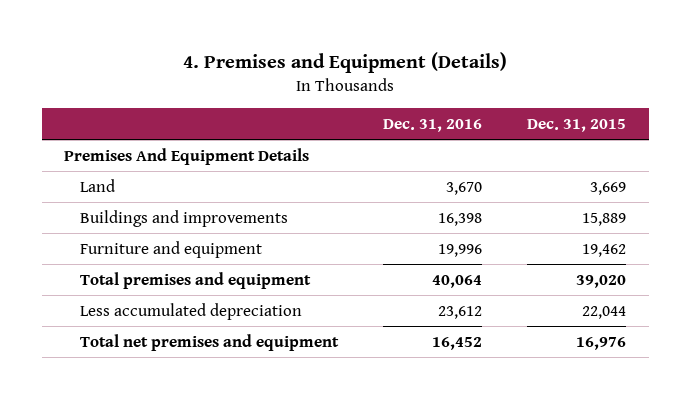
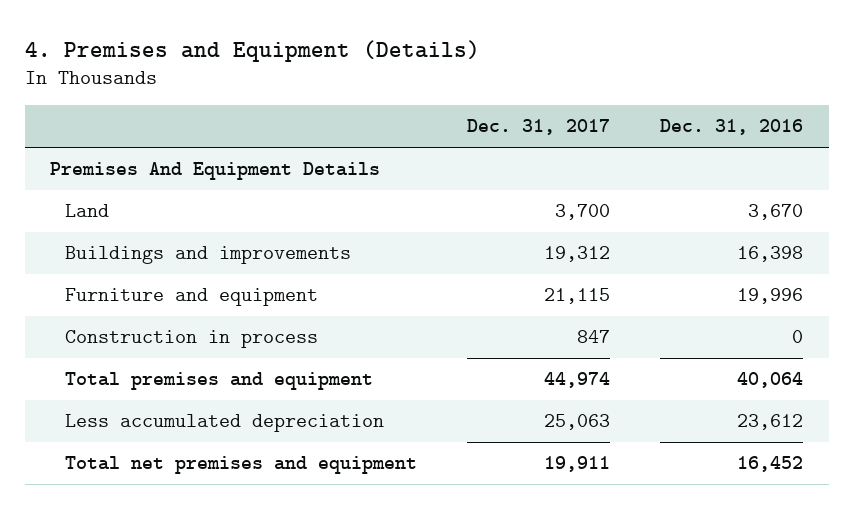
- | Dec. 31, 2016 | Dec. 31, 2015
+ | Dec. 31, 2017 | Dec. 31, 2016
+ Construction in process | 847 | 0

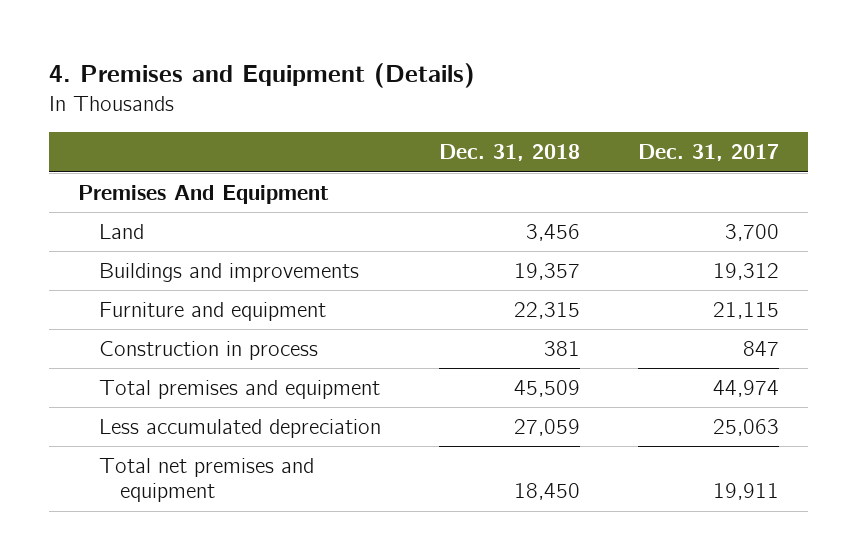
- | Dec. 31, 2017 | Dec. 31, 2016
+ | Dec. 31, 2018 | Dec. 31, 2017
- Premises And Equipment Details
+ Premises And Equipment

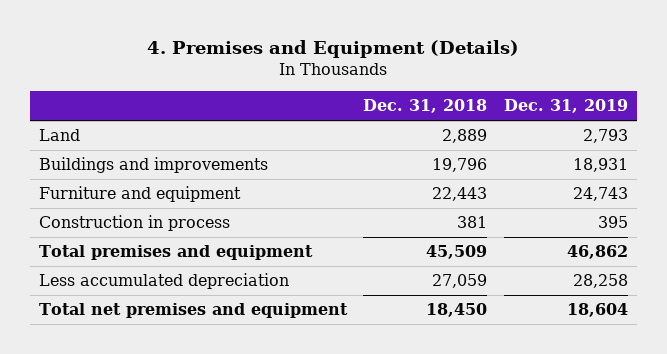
- | Dec. 31, 2018 | Dec. 31, 2017
+ | Dec. 31, 2018 | Dec. 31, 2019
- Premises And Equipment
- Land | 3,456 | 3,700
- Buildings and improvements | 19,357 | 19,312
- Furniture and equipment | 22,315 | 21,115
+ Land | 2,889 | 2,793
+ Buildings and improvements | 19,796 | 18,931
+ Furniture and equipment | 22,443 | 24,743

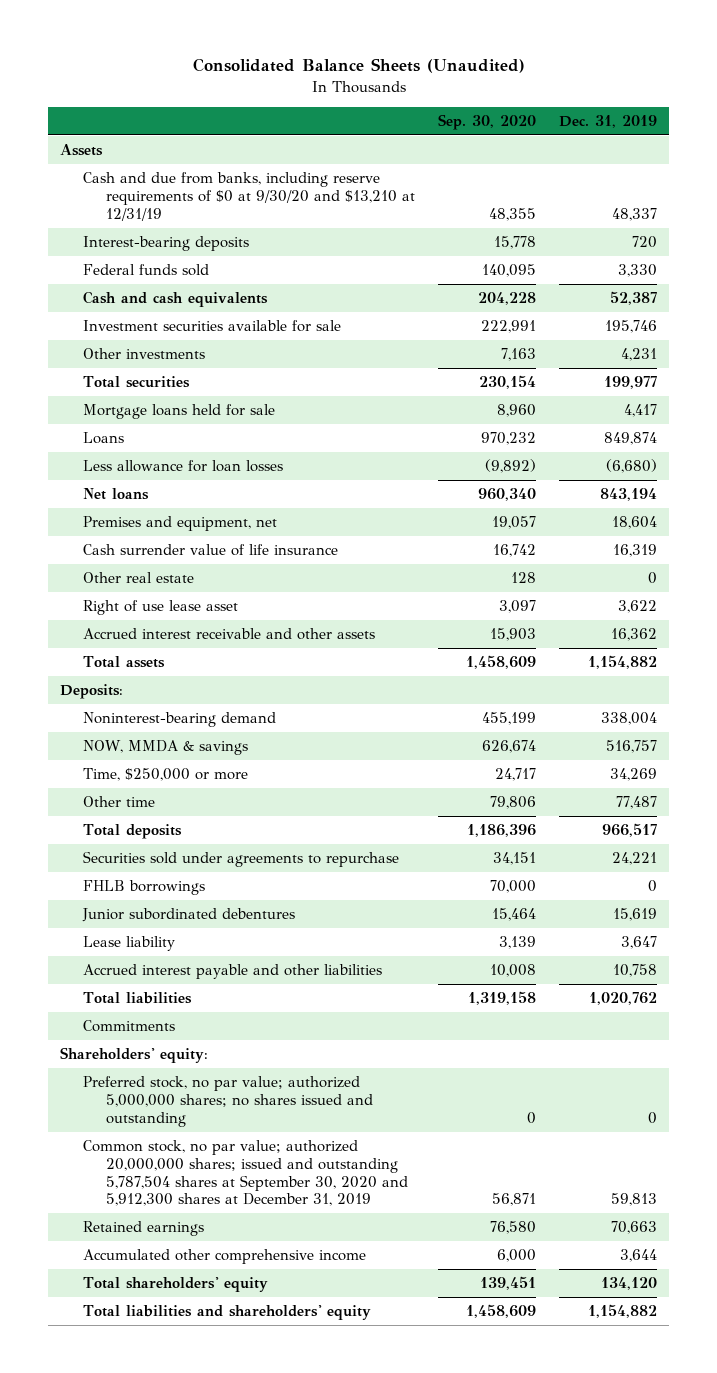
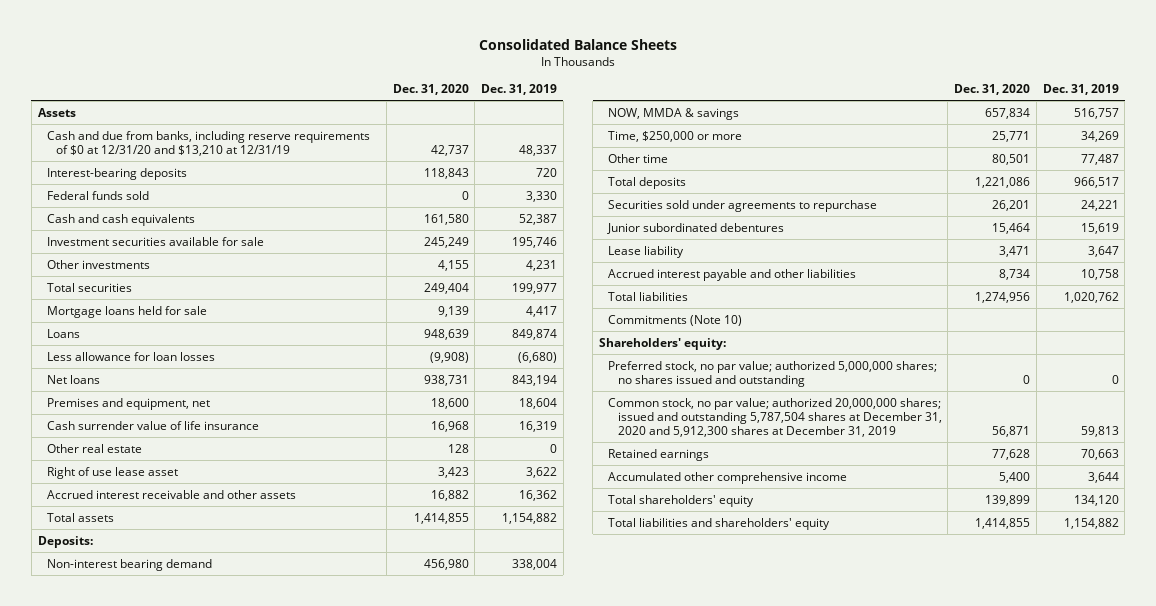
- Consolidated Balance Sheets (Unaudited)
+ Consolidated Balance Sheets
- | Sep. 30, 2020 | Dec. 31, 2019
+ | Dec. 31, 2020 | Dec. 31, 2019
- Cash and due from banks, including reserve requirements of $0 at 9/30/20 and $13,210 at 12/31/19 | 48,355 | 48,337
+ Cash and due from banks, including reserve requirements of $0 at 12/31/20 and $13,210 at 12/31/19 | 42,737 | 48,337
- Noninterest-bearing demand | 455,199 | 338,004
+ Non-interest bearing demand | 456,980 | 338,004
- FHLB borrowings | 70,000 | 0
- Commitments
+ Commitments (Note 10)
- Common stock, no par value; authorized 20,000,000 shares; issued and outstanding 5,787,504 shares at September 30, 2020 and 5,912,300 shares at December 31, 2019 | 56,871 | 59,813
+ Common stock, no par value; authorized 20,000,000 shares; issued and outstanding 5,787,504 shares at December 31, 2020 and 5,912,300 shares at December 31, 2019 | 56,871 | 59,813

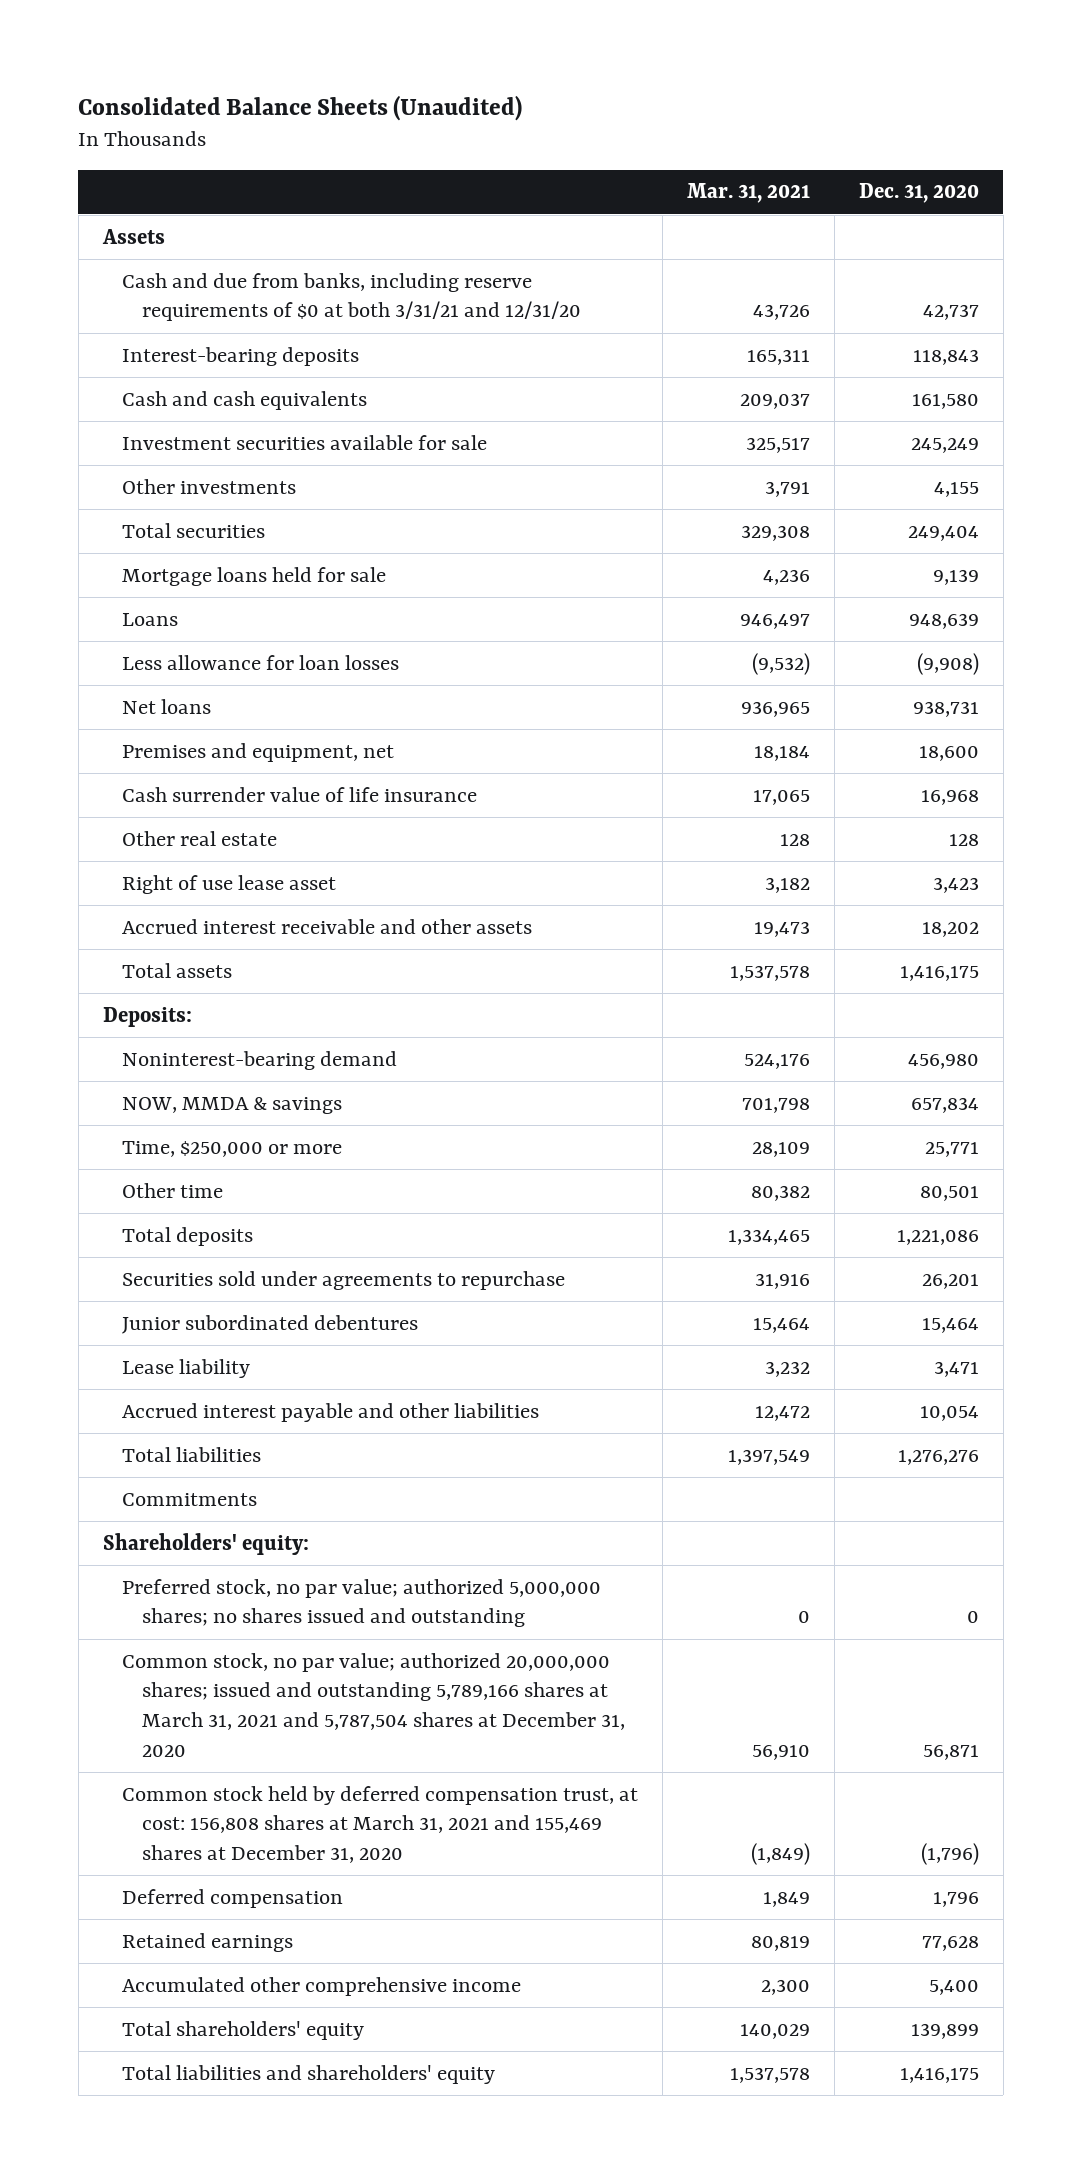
- Consolidated Balance Sheets
+ Consolidated Balance Sheets (Unaudited)
- | Dec. 31, 2020 | Dec. 31, 2019
+ | Mar. 31, 2021 | Dec. 31, 2020
- Cash and due from banks, including reserve requirements of $0 at 12/31/20 and $13,210 at 12/31/19 | 42,737 | 48,337
+ Cash and due from banks, including reserve requirements of $0 at both 3/31/21 and 12/31/20 | 43,726 | 42,737
- Federal funds sold | 0 | 3,330
- Accrued interest receivable and other assets | 16,882 | 16,362
- Total assets | 1,414,855 | 1,154,882
+ Accrued interest receivable and other assets | 19,473 | 18,202
+ Total assets | 1,537,578 | 1,416,175
- Non-interest bearing demand | 456,980 | 338,004
+ Noninterest-bearing demand | 524,176 | 456,980
- Accrued interest payable and other liabilities | 8,734 | 10,758
- Total liabilities | 1,274,956 | 1,020,762
- Commitments (Note 10)
+ Accrued interest payable and other liabilities | 12,472 | 10,054
+ Total liabilities | 1,397,549 | 1,276,276
+ Commitments
- Common stock, no par value; authorized 20,000,000 shares; issued and outstanding 5,787,504 shares at December 31, 2020 and 5,912,300 shares at December 31, 2019 | 56,871 | 59,813
+ Common stock, no par value; authorized 20,000,000 shares; issued and outstanding 5,789,166 shares at March 31, 2021 and 5,787,504 shares at December 31, 2020 | 56,910 | 56,871
+ Common stock held by deferred compensation trust, at cost: 156,808 shares at March 31, 2021 and 155,469 shares at December 31, 2020 | (1,849) | (1,796)
+ Deferred compensation | 1,849 | 1,796
- Total liabilities and shareholders' equity | 1,414,855 | 1,154,882
+ Total liabilities and shareholders' equity | 1,537,578 | 1,416,175

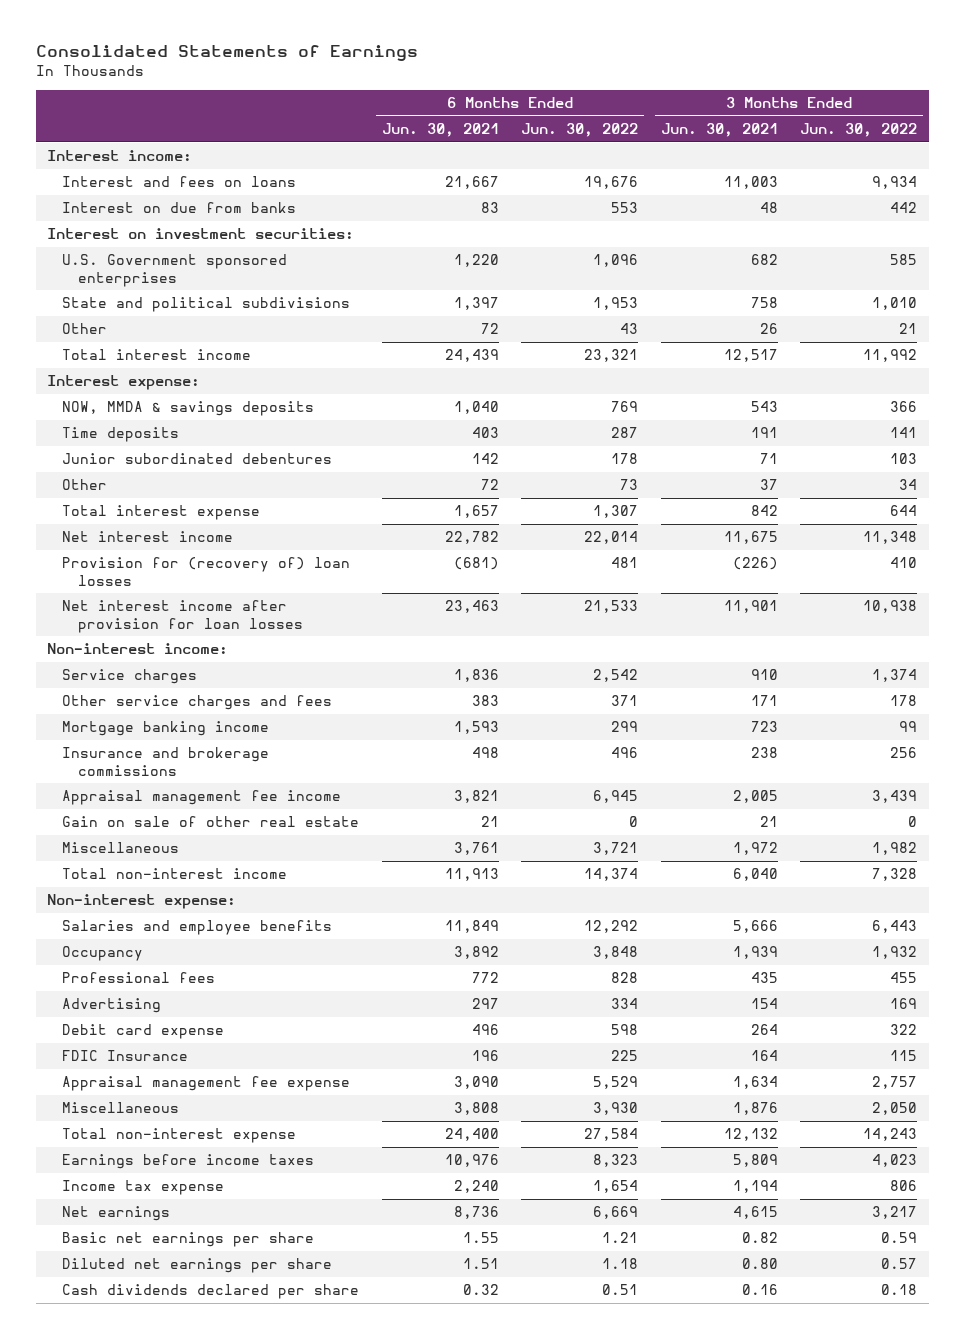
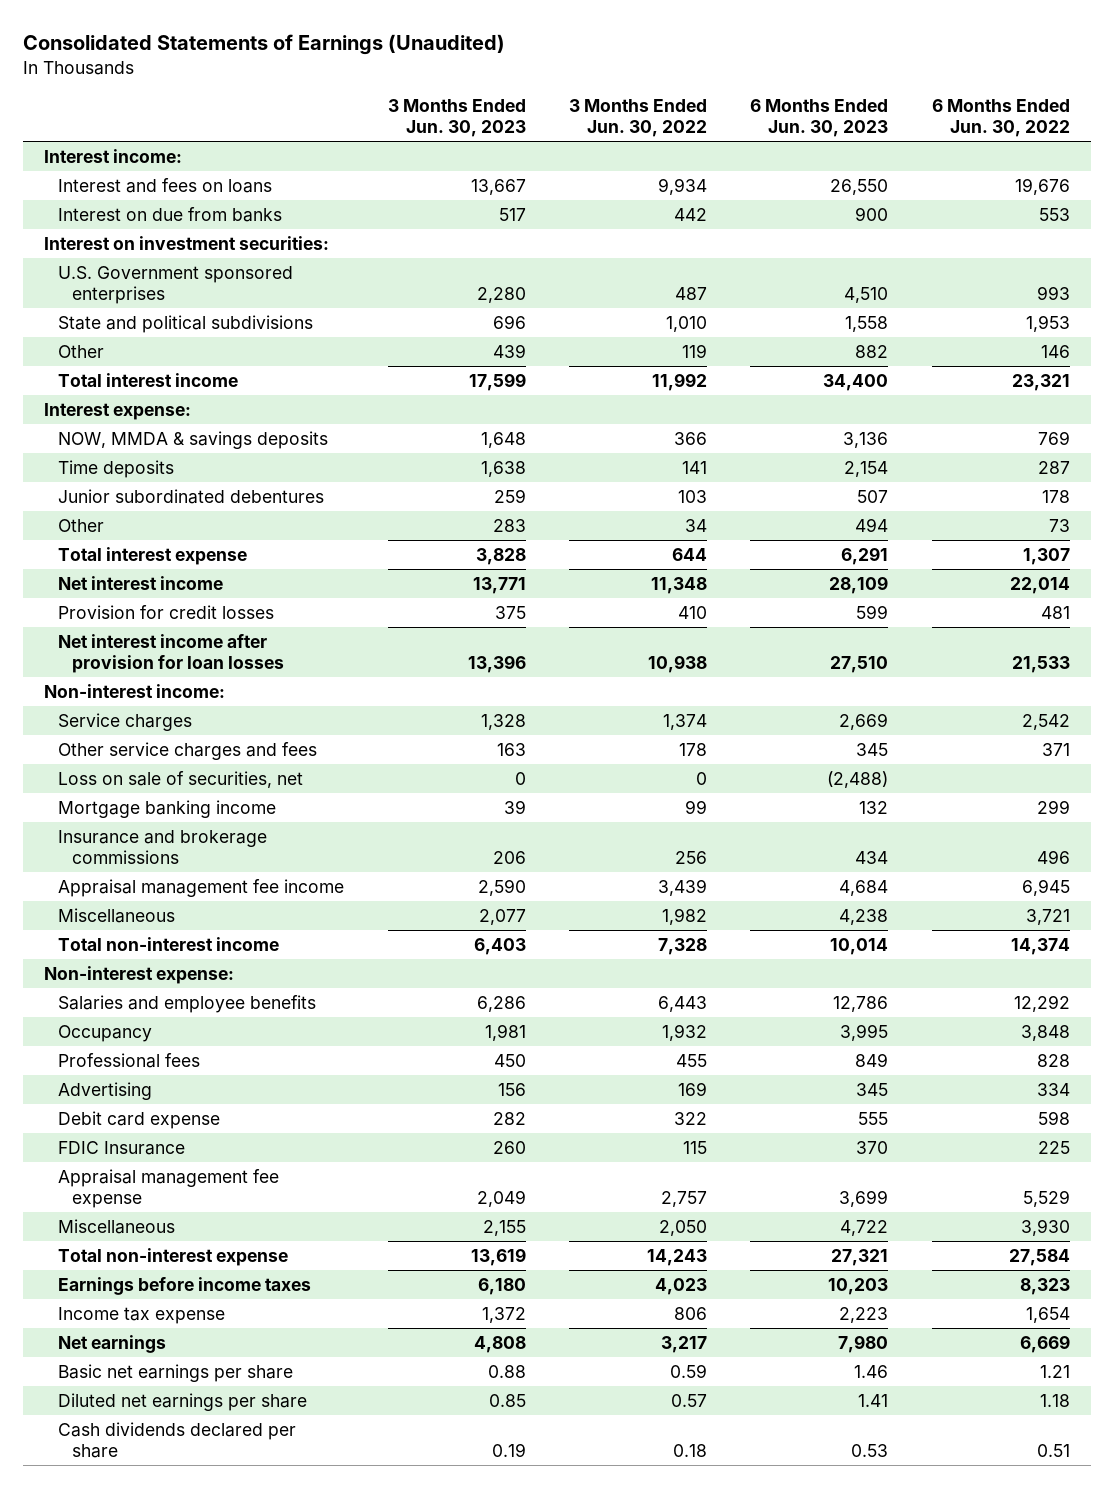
- Consolidated Statements of Earnings
+ Consolidated Statements of Earnings (Unaudited)
- | 6 Months Ended Jun. 30, 2021 | 6 Months Ended Jun. 30, 2022 | 3 Months Ended Jun. 30, 2021 | 3 Months Ended Jun. 30, 2022
+ | 3 Months Ended Jun. 30, 2023 | 3 Months Ended Jun. 30, 2022 | 6 Months Ended Jun. 30, 2023 | 6 Months Ended Jun. 30, 2022
- U.S. Government sponsored enterprises | 1,220 | 1,096 | 682 | 585
+ U.S. Government sponsored enterprises | 2,280 | 487 | 4,510 | 993
- Other | 72 | 43 | 26 | 21
+ Other | 439 | 119 | 882 | 146
- Provision for (recovery of) loan losses | (681) | 481 | (226) | 410
+ Provision for credit losses | 375 | 410 | 599 | 481
+ Loss on sale of securities, net | 0 | 0 | (2,488) |
- Gain on sale of other real estate | 21 | 0 | 21 | 0

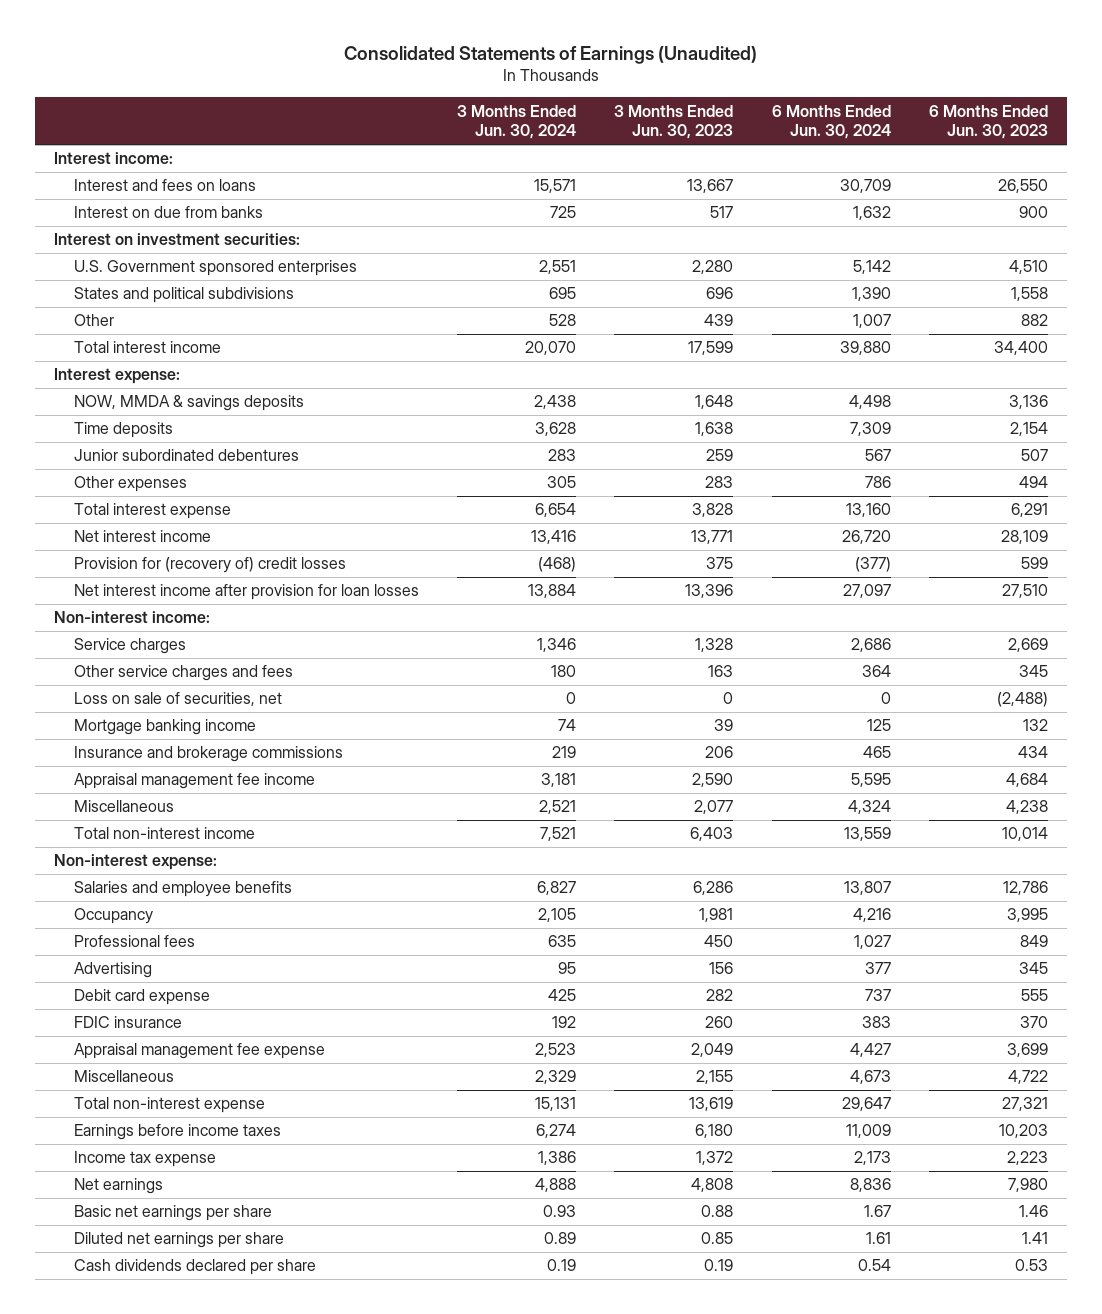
- | 3 Months Ended Jun. 30, 2023 | 3 Months Ended Jun. 30, 2022 | 6 Months Ended Jun. 30, 2023 | 6 Months Ended Jun. 30, 2022
+ | 3 Months Ended Jun. 30, 2024 | 3 Months Ended Jun. 30, 2023 | 6 Months Ended Jun. 30, 2024 | 6 Months Ended Jun. 30, 2023
- State and political subdivisions | 696 | 1,010 | 1,558 | 1,953
+ States and political subdivisions | 695 | 696 | 1,390 | 1,558
- Other | 283 | 34 | 494 | 73
+ Other expenses | 305 | 283 | 786 | 494
- Provision for credit losses | 375 | 410 | 599 | 481
+ Provision for (recovery of) credit losses | (468) | 375 | (377) | 599
- FDIC Insurance | 260 | 115 | 370 | 225
+ FDIC insurance | 192 | 260 | 383 | 370

